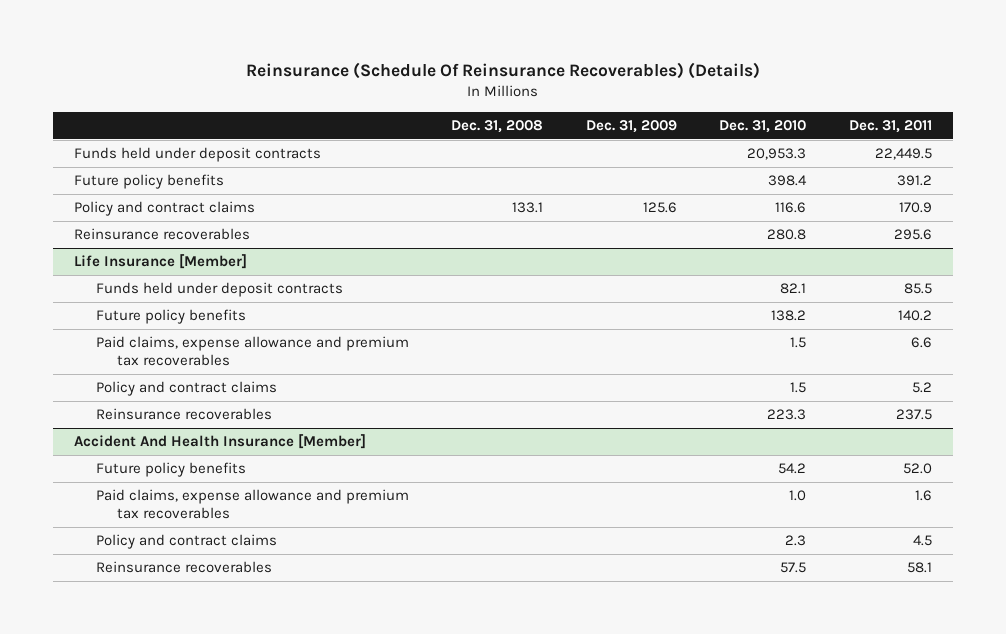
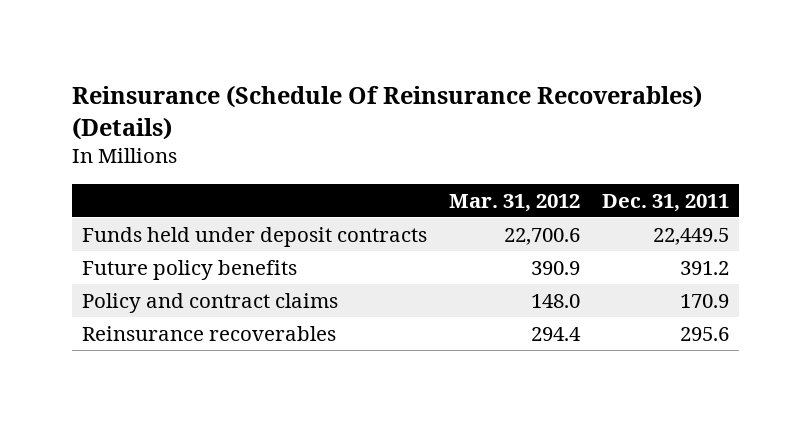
- | Dec. 31, 2008 | Dec. 31, 2009 | Dec. 31, 2010 | Dec. 31, 2011
+ | Mar. 31, 2012 | Dec. 31, 2011
- Life Insurance [Member]
- Funds held under deposit contracts | | | 82.1 | 85.5
- Future policy benefits | | | 138.2 | 140.2
- Paid claims, expense allowance and premium tax recoverables | | | 1.5 | 6.6
- Policy and contract claims | | | 1.5 | 5.2
- Reinsurance recoverables | | | 223.3 | 237.5
- Accident And Health Insurance [Member]
- Future policy benefits | | | 54.2 | 52.0
- Paid claims, expense allowance and premium tax recoverables | | | 1.0 | 1.6
- Policy and contract claims | | | 2.3 | 4.5
- Reinsurance recoverables | | | 57.5 | 58.1

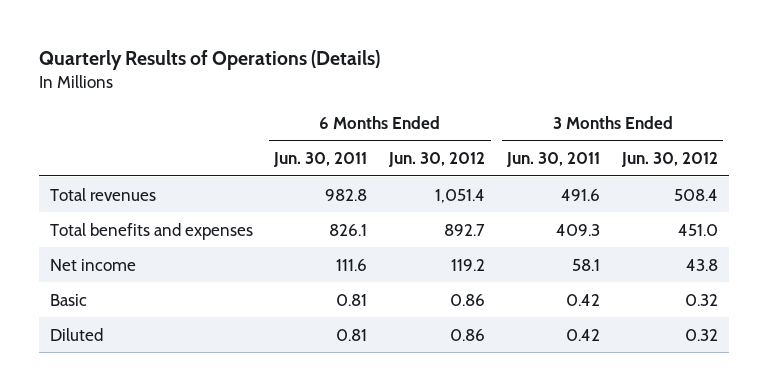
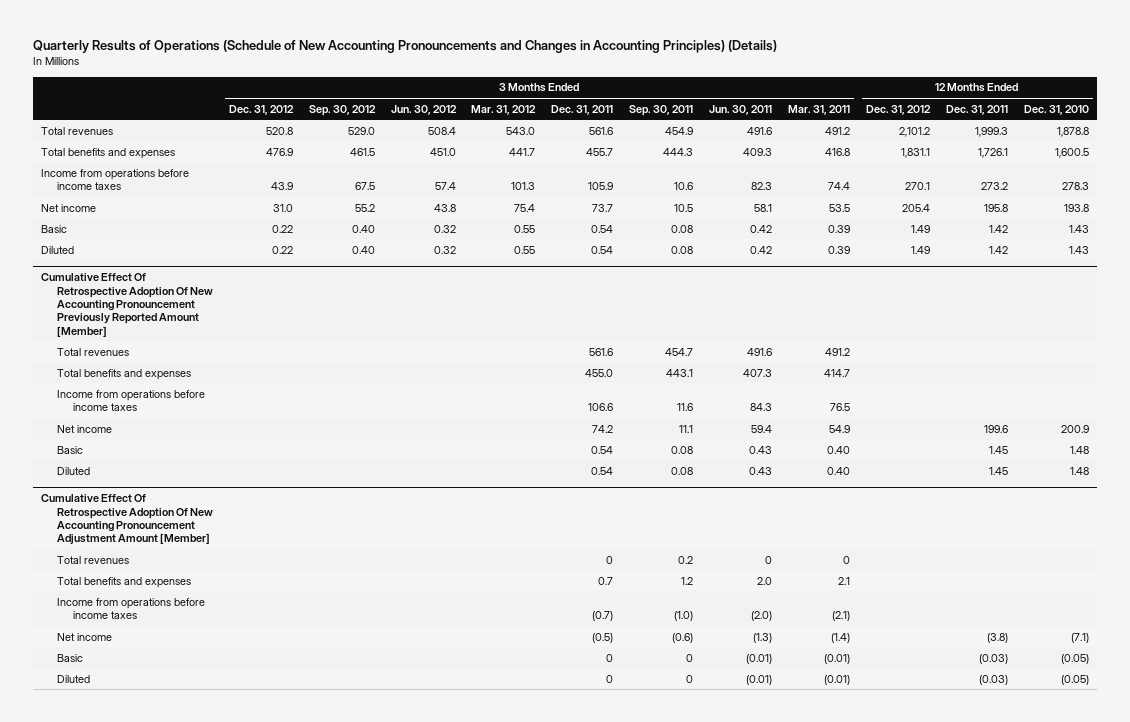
- Quarterly Results of Operations (Details)
+ Quarterly Results of Operations (Schedule of New Accounting Pronouncements and Changes in Accounting Principles) (Details)
- | 6 Months Ended Jun. 30, 2011 | 6 Months Ended Jun. 30, 2012 | 3 Months Ended Jun. 30, 2011 | 3 Months Ended Jun. 30, 2012
+ | 3 Months Ended Dec. 31, 2012 | 3 Months Ended Sep. 30, 2012 | 3 Months Ended Jun. 30, 2012 | 3 Months Ended Mar. 31, 2012 | 3 Months Ended Dec. 31, 2011 | 3 Months Ended Sep. 30, 2011 | 3 Months Ended Jun. 30, 2011 | 3 Months Ended Mar. 31, 2011 | 12 Months Ended Dec. 31, 2012 | 12 Months Ended Dec. 31, 2011 | 12 Months Ended Dec. 31, 2010
+ Income from operations before income taxes | 43.9 | 67.5 | 57.4 | 101.3 | 105.9 | 10.6 | 82.3 | 74.4 | 270.1 | 273.2 | 278.3
+ Cumulative Effect Of Retrospective Adoption Of New Accounting Pronouncement Previously Reported Amount [Member]
+ Total revenues | | | | | 561.6 | 454.7 | 491.6 | 491.2 | | |
+ Total benefits and expenses | | | | | 455.0 | 443.1 | 407.3 | 414.7 | | |
+ Income from operations before income taxes | | | | | 106.6 | 11.6 | 84.3 | 76.5 | | |
+ Net income | | | | | 74.2 | 11.1 | 59.4 | 54.9 | | 199.6 | 200.9
+ Basic | | | | | 0.54 | 0.08 | 0.43 | 0.40 | | 1.45 | 1.48
+ Diluted | | | | | 0.54 | 0.08 | 0.43 | 0.40 | | 1.45 | 1.48
+ Cumulative Effect Of Retrospective Adoption Of New Accounting Pronouncement Adjustment Amount [Member]
+ Total revenues | | | | | 0 | 0.2 | 0 | 0 | | |
+ Total benefits and expenses | | | | | 0.7 | 1.2 | 2.0 | 2.1 | | |
+ Income from operations before income taxes | | | | | (0.7) | (1.0) | (2.0) | (2.1) | | |
+ Net income | | | | | (0.5) | (0.6) | (1.3) | (1.4) | | (3.8) | (7.1)
+ Basic | | | | | 0 | 0 | (0.01) | (0.01) | | (0.03) | (0.05)
+ Diluted | | | | | 0 | 0 | (0.01) | (0.01) | | (0.03) | (0.05)

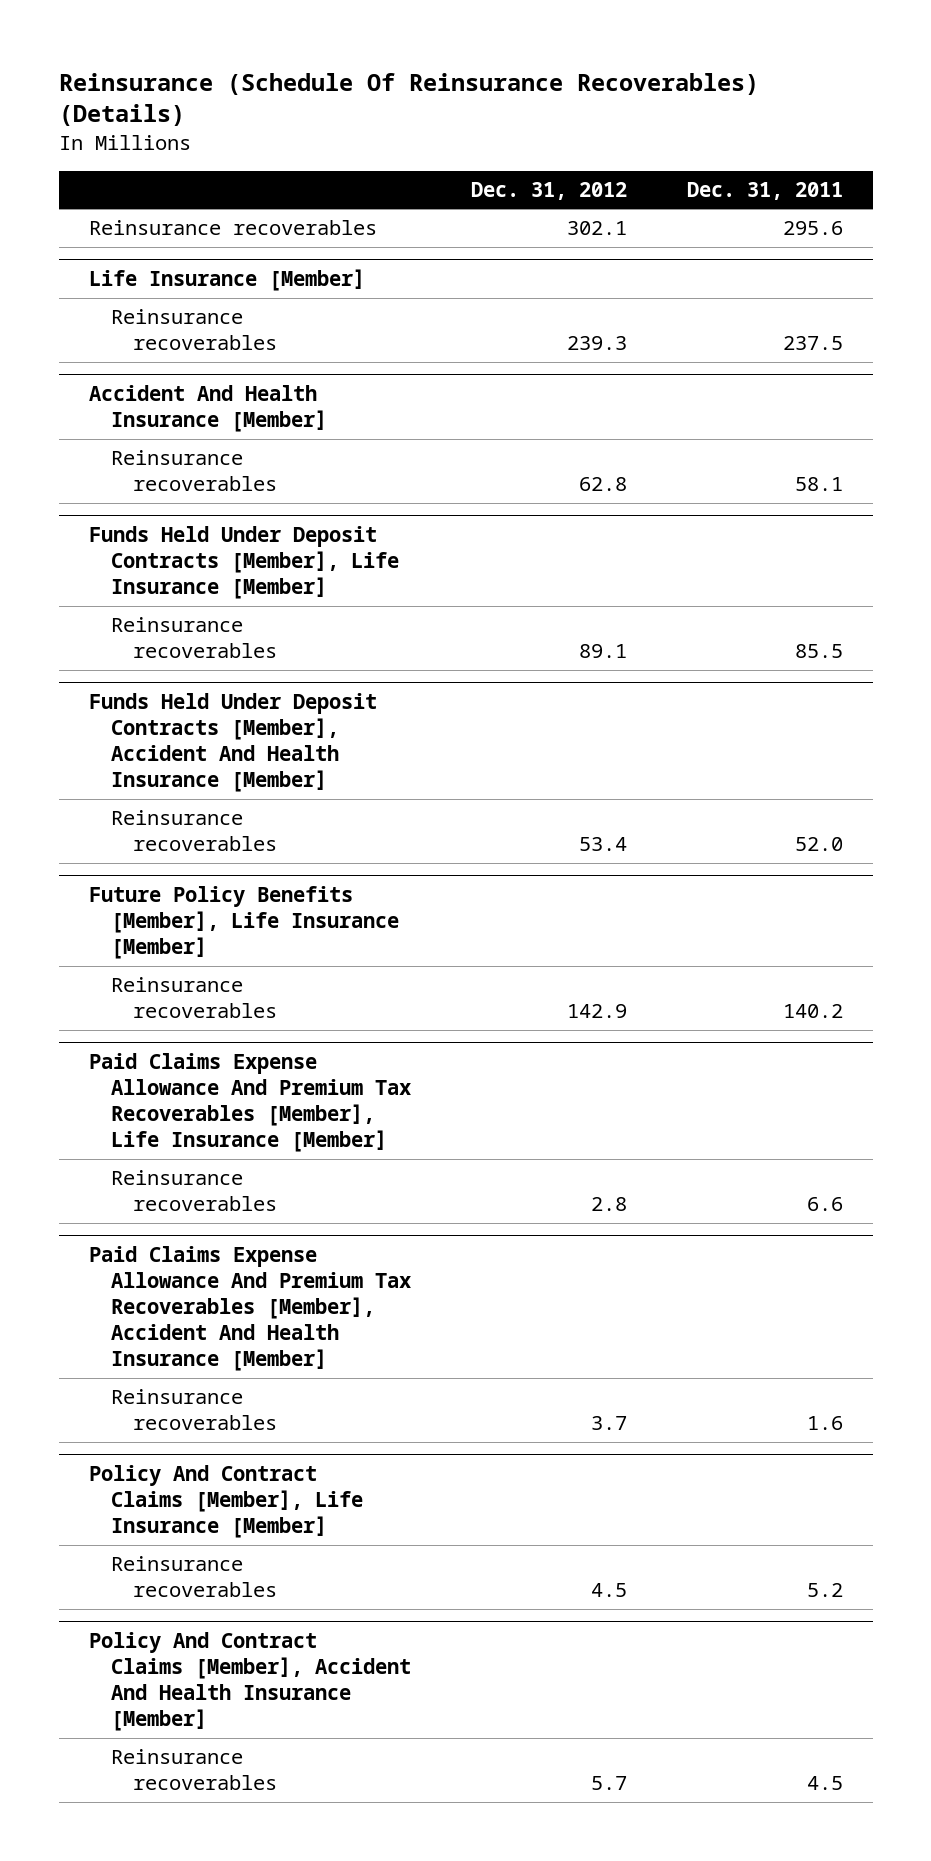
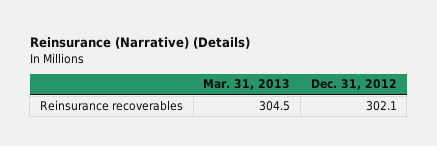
- Reinsurance (Schedule Of Reinsurance Recoverables) (Details)
+ Reinsurance (Narrative) (Details)
- | Dec. 31, 2012 | Dec. 31, 2011
+ | Mar. 31, 2013 | Dec. 31, 2012
- Life Insurance [Member]
- Reinsurance recoverables | 239.3 | 237.5
- Accident And Health Insurance [Member]
- Reinsurance recoverables | 62.8 | 58.1
- Funds Held Under Deposit Contracts [Member], Life Insurance [Member]
- Reinsurance recoverables | 89.1 | 85.5
- Funds Held Under Deposit Contracts [Member], Accident And Health Insurance [Member]
- Reinsurance recoverables | 53.4 | 52.0
- Future Policy Benefits [Member], Life Insurance [Member]
- Reinsurance recoverables | 142.9 | 140.2
- Paid Claims Expense Allowance And Premium Tax Recoverables [Member], Life Insurance [Member]
- Reinsurance recoverables | 2.8 | 6.6
- Paid Claims Expense Allowance And Premium Tax Recoverables [Member], Accident And Health Insurance [Member]
- Reinsurance recoverables | 3.7 | 1.6
- Policy And Contract Claims [Member], Life Insurance [Member]
- Reinsurance recoverables | 4.5 | 5.2
- Policy And Contract Claims [Member], Accident And Health Insurance [Member]
- Reinsurance recoverables | 5.7 | 4.5

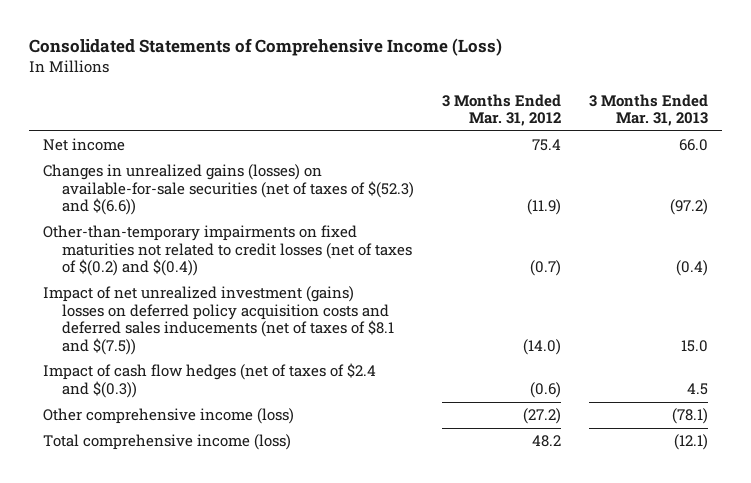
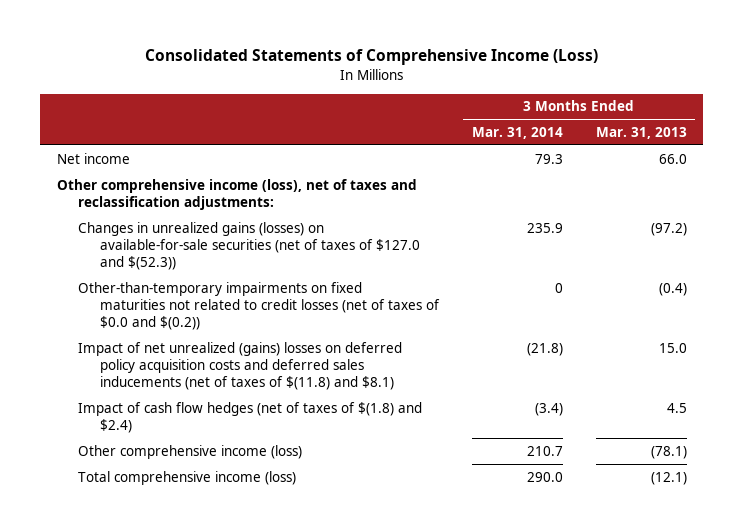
- | 3 Months Ended Mar. 31, 2012 | 3 Months Ended Mar. 31, 2013
+ | 3 Months Ended Mar. 31, 2014 | 3 Months Ended Mar. 31, 2013
- Changes in unrealized gains (losses) on available-for-sale securities (net of taxes of $(52.3) and $(6.6)) | (11.9) | (97.2)
- Other-than-temporary impairments on fixed maturities not related to credit losses (net of taxes of $(0.2) and $(0.4)) | (0.7) | (0.4)
- Impact of net unrealized investment (gains) losses on deferred policy acquisition costs and deferred sales inducements (net of taxes of $8.1 and $(7.5)) | (14.0) | 15.0
- Impact of cash flow hedges (net of taxes of $2.4 and $(0.3)) | (0.6) | 4.5
+ Other comprehensive income (loss), net of taxes and reclassification adjustments:
+ Changes in unrealized gains (losses) on available-for-sale securities (net of taxes of $127.0 and $(52.3)) | 235.9 | (97.2)
+ Other-than-temporary impairments on fixed maturities not related to credit losses (net of taxes of $0.0 and $(0.2)) | 0 | (0.4)
+ Impact of net unrealized (gains) losses on deferred policy acquisition costs and deferred sales inducements (net of taxes of $(11.8) and $8.1) | (21.8) | 15.0
+ Impact of cash flow hedges (net of taxes of $(1.8) and $2.4) | (3.4) | 4.5

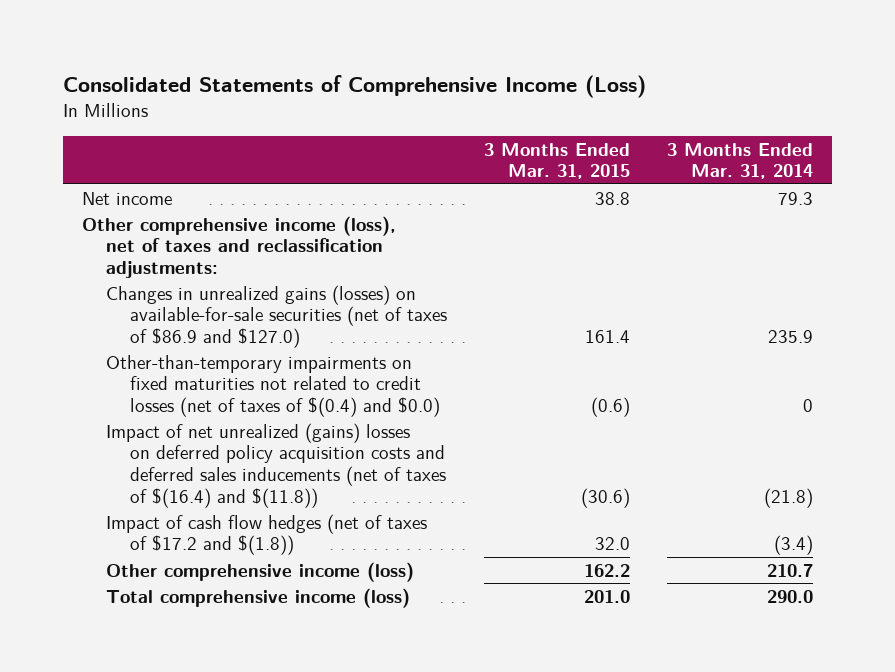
- | 3 Months Ended Mar. 31, 2014 | 3 Months Ended Mar. 31, 2013
+ | 3 Months Ended Mar. 31, 2015 | 3 Months Ended Mar. 31, 2014
- Changes in unrealized gains (losses) on available-for-sale securities (net of taxes of $127.0 and $(52.3)) | 235.9 | (97.2)
- Other-than-temporary impairments on fixed maturities not related to credit losses (net of taxes of $0.0 and $(0.2)) | 0 | (0.4)
- Impact of net unrealized (gains) losses on deferred policy acquisition costs and deferred sales inducements (net of taxes of $(11.8) and $8.1) | (21.8) | 15.0
- Impact of cash flow hedges (net of taxes of $(1.8) and $2.4) | (3.4) | 4.5
+ Changes in unrealized gains (losses) on available-for-sale securities (net of taxes of $86.9 and $127.0) | 161.4 | 235.9
+ Other-than-temporary impairments on fixed maturities not related to credit losses (net of taxes of $(0.4) and $0.0) | (0.6) | 0
+ Impact of net unrealized (gains) losses on deferred policy acquisition costs and deferred sales inducements (net of taxes of $(16.4) and $(11.8)) | (30.6) | (21.8)
+ Impact of cash flow hedges (net of taxes of $17.2 and $(1.8)) | 32.0 | (3.4)

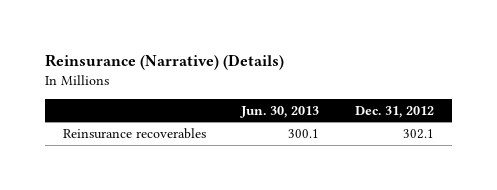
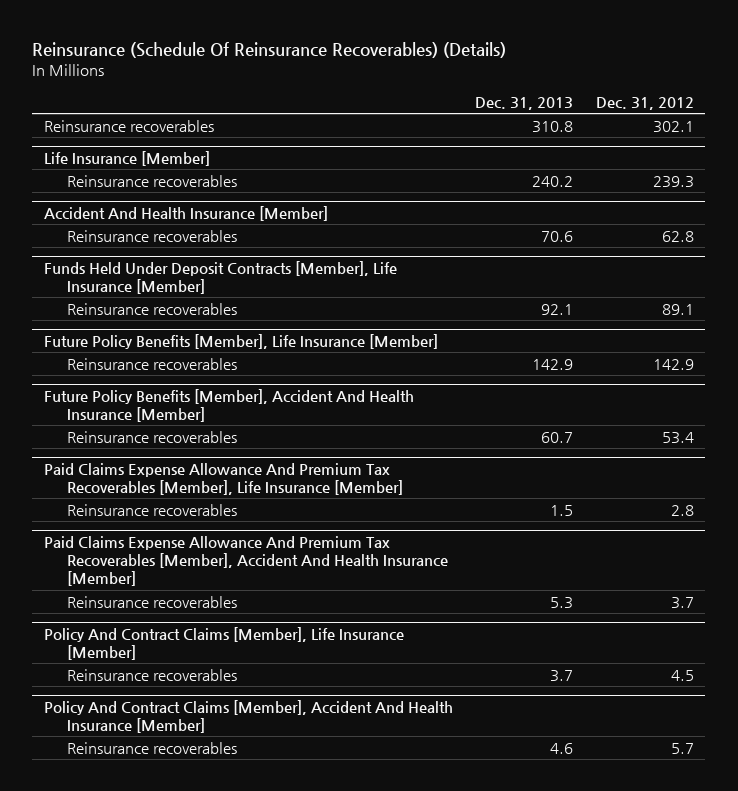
- Reinsurance (Narrative) (Details)
+ Reinsurance (Schedule Of Reinsurance Recoverables) (Details)
- | Jun. 30, 2013 | Dec. 31, 2012
+ | Dec. 31, 2013 | Dec. 31, 2012
+ Life Insurance [Member]
+ Reinsurance recoverables | 240.2 | 239.3
+ Accident And Health Insurance [Member]
+ Reinsurance recoverables | 70.6 | 62.8
+ Funds Held Under Deposit Contracts [Member], Life Insurance [Member]
+ Reinsurance recoverables | 92.1 | 89.1
+ Future Policy Benefits [Member], Life Insurance [Member]
+ Reinsurance recoverables | 142.9 | 142.9
+ Future Policy Benefits [Member], Accident And Health Insurance [Member]
+ Reinsurance recoverables | 60.7 | 53.4
+ Paid Claims Expense Allowance And Premium Tax Recoverables [Member], Life Insurance [Member]
+ Reinsurance recoverables | 1.5 | 2.8
+ Paid Claims Expense Allowance And Premium Tax Recoverables [Member], Accident And Health Insurance [Member]
+ Reinsurance recoverables | 5.3 | 3.7
+ Policy And Contract Claims [Member], Life Insurance [Member]
+ Reinsurance recoverables | 3.7 | 4.5
+ Policy And Contract Claims [Member], Accident And Health Insurance [Member]
+ Reinsurance recoverables | 4.6 | 5.7

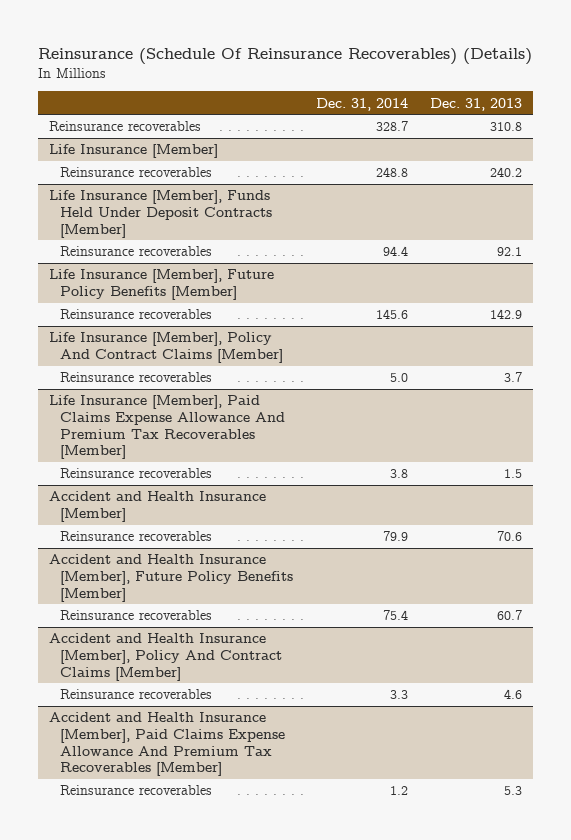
- | Dec. 31, 2013 | Dec. 31, 2012
+ | Dec. 31, 2014 | Dec. 31, 2013
- Accident And Health Insurance [Member]
- Reinsurance recoverables | 70.6 | 62.8
- Funds Held Under Deposit Contracts [Member], Life Insurance [Member]
+ Life Insurance [Member], Funds Held Under Deposit Contracts [Member]
- Future Policy Benefits [Member], Life Insurance [Member]
+ Life Insurance [Member], Future Policy Benefits [Member]
- Future Policy Benefits [Member], Accident And Health Insurance [Member]
- Reinsurance recoverables | 60.7 | 53.4
- Paid Claims Expense Allowance And Premium Tax Recoverables [Member], Life Insurance [Member]
- Reinsurance recoverables | 1.5 | 2.8
- Paid Claims Expense Allowance And Premium Tax Recoverables [Member], Accident And Health Insurance [Member]
- Reinsurance recoverables | 5.3 | 3.7
- Policy And Contract Claims [Member], Life Insurance [Member]
+ Life Insurance [Member], Policy And Contract Claims [Member]
- Policy And Contract Claims [Member], Accident And Health Insurance [Member]
+ Life Insurance [Member], Paid Claims Expense Allowance And Premium Tax Recoverables [Member]
+ Reinsurance recoverables | 3.8 | 1.5
+ Accident and Health Insurance [Member]
+ Reinsurance recoverables | 79.9 | 70.6
+ Accident and Health Insurance [Member], Future Policy Benefits [Member]
+ Reinsurance recoverables | 75.4 | 60.7
+ Accident and Health Insurance [Member], Policy And Contract Claims [Member]
+ Accident and Health Insurance [Member], Paid Claims Expense Allowance And Premium Tax Recoverables [Member]
+ Reinsurance recoverables | 1.2 | 5.3

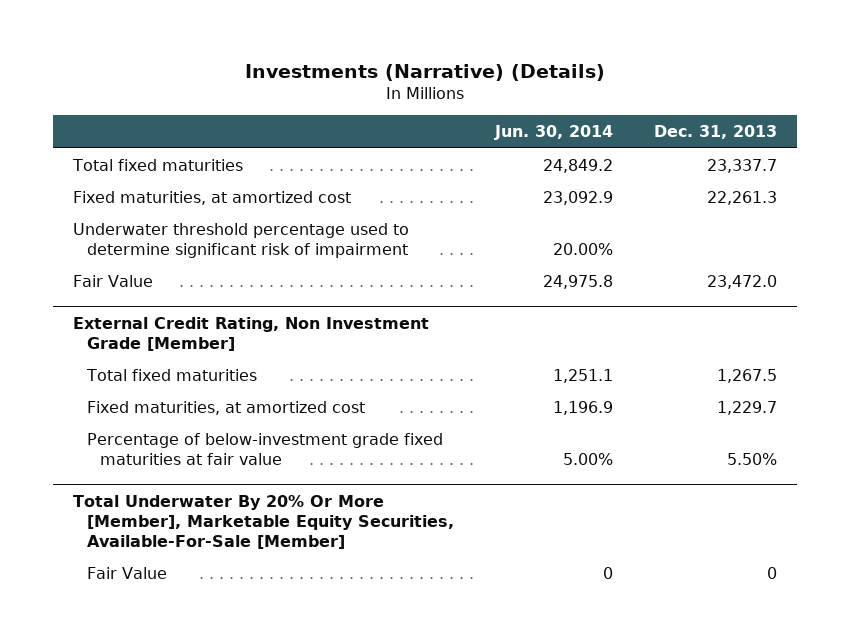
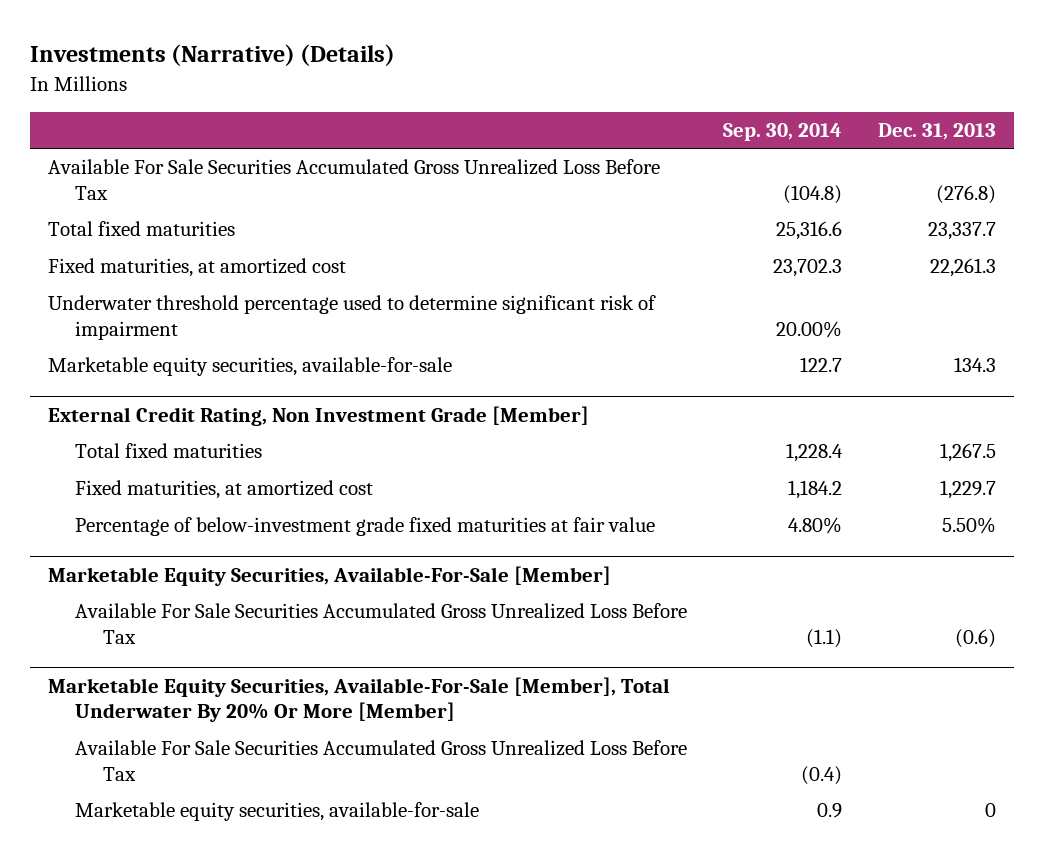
- | Jun. 30, 2014 | Dec. 31, 2013
+ | Sep. 30, 2014 | Dec. 31, 2013
+ Available For Sale Securities Accumulated Gross Unrealized Loss Before Tax | (104.8) | (276.8)
- Fair Value | 24,975.8 | 23,472.0
+ Marketable equity securities, available-for-sale | 122.7 | 134.3
- Total Underwater By 20% Or More [Member], Marketable Equity Securities, Available-For-Sale [Member]
- Fair Value | 0 | 0
+ Marketable Equity Securities, Available-For-Sale [Member]
+ Available For Sale Securities Accumulated Gross Unrealized Loss Before Tax | (1.1) | (0.6)
+ Marketable Equity Securities, Available-For-Sale [Member], Total Underwater By 20% Or More [Member]
+ Available For Sale Securities Accumulated Gross Unrealized Loss Before Tax | (0.4) |
+ Marketable equity securities, available-for-sale | 0.9 | 0

